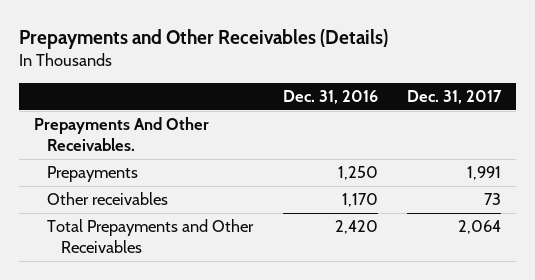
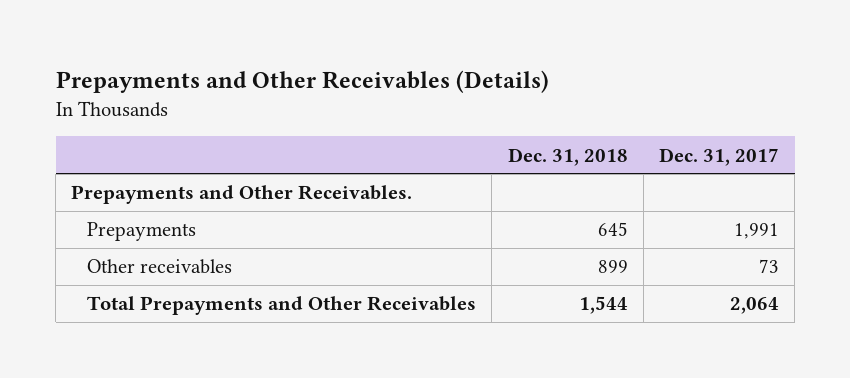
- | Dec. 31, 2016 | Dec. 31, 2017
+ | Dec. 31, 2018 | Dec. 31, 2017
- Prepayments And Other Receivables.
+ Prepayments and Other Receivables.

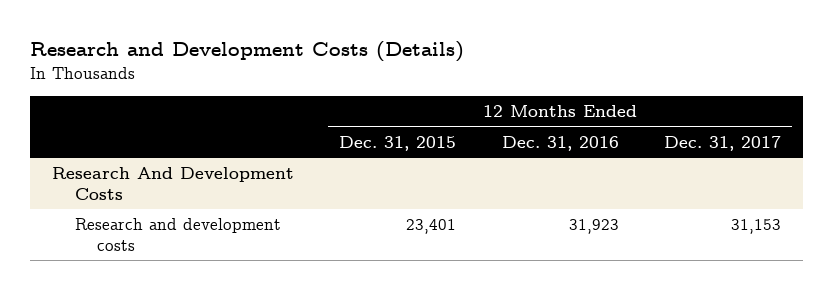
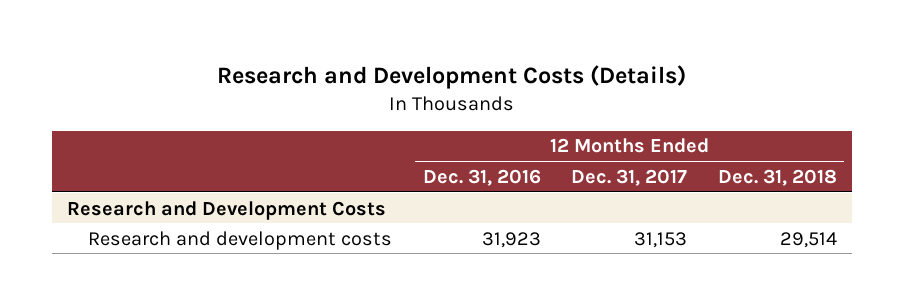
- | 12 Months Ended Dec. 31, 2015 | 12 Months Ended Dec. 31, 2016 | 12 Months Ended Dec. 31, 2017
+ | 12 Months Ended Dec. 31, 2016 | 12 Months Ended Dec. 31, 2017 | 12 Months Ended Dec. 31, 2018
- Research And Development Costs
+ Research and Development Costs

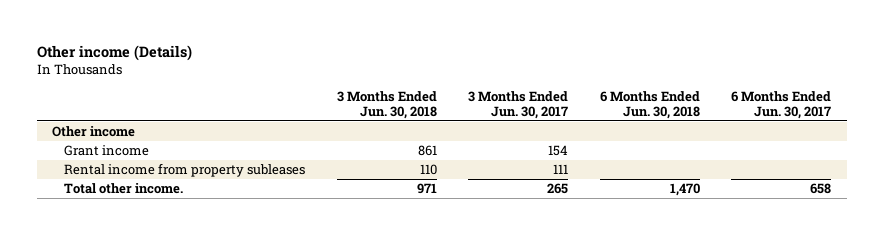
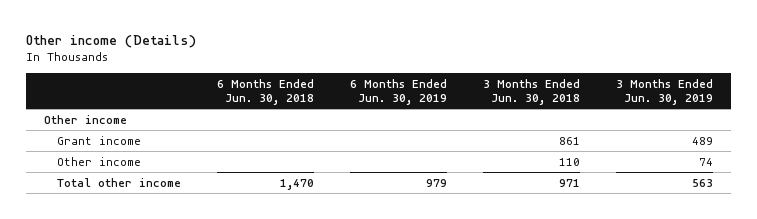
- | 3 Months Ended Jun. 30, 2018 | 3 Months Ended Jun. 30, 2017 | 6 Months Ended Jun. 30, 2018 | 6 Months Ended Jun. 30, 2017
+ | 6 Months Ended Jun. 30, 2018 | 6 Months Ended Jun. 30, 2019 | 3 Months Ended Jun. 30, 2018 | 3 Months Ended Jun. 30, 2019
- Rental income from property subleases | 110 | 111 | |
- Total other income. | 971 | 265 | 1,470 | 658
+ Other income | | | 110 | 74
+ Total other income | 1,470 | 979 | 971 | 563

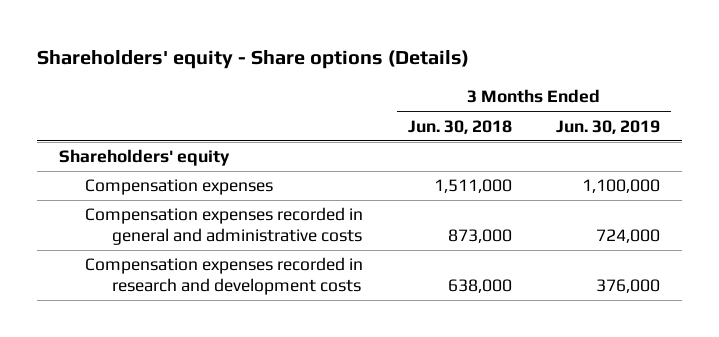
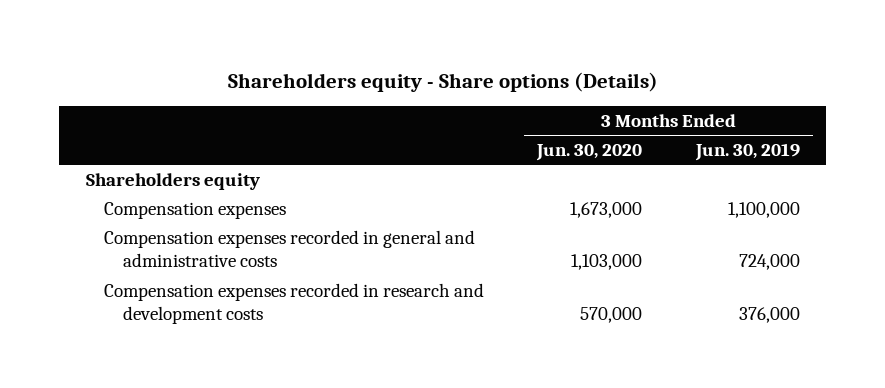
- Shareholders' equity - Share options (Details)
+ Shareholders equity - Share options (Details)
- | 3 Months Ended Jun. 30, 2018 | 3 Months Ended Jun. 30, 2019
+ | 3 Months Ended Jun. 30, 2020 | 3 Months Ended Jun. 30, 2019
- Shareholders' equity
+ Shareholders equity

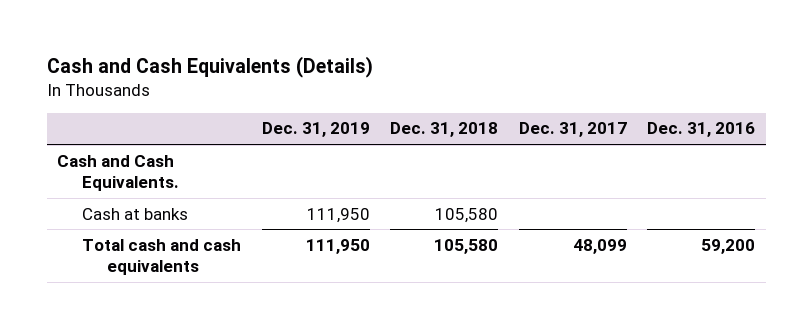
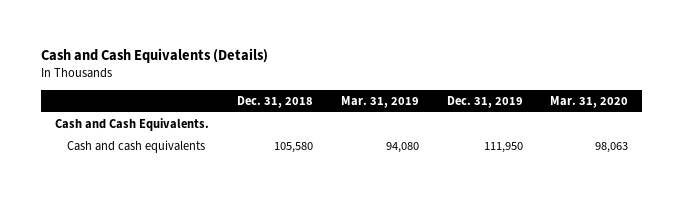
- | Dec. 31, 2019 | Dec. 31, 2018 | Dec. 31, 2017 | Dec. 31, 2016
+ | Dec. 31, 2018 | Mar. 31, 2019 | Dec. 31, 2019 | Mar. 31, 2020
- Cash at banks | 111,950 | 105,580 | |
- Total cash and cash equivalents | 111,950 | 105,580 | 48,099 | 59,200
+ Cash and cash equivalents | 105,580 | 94,080 | 111,950 | 98,063

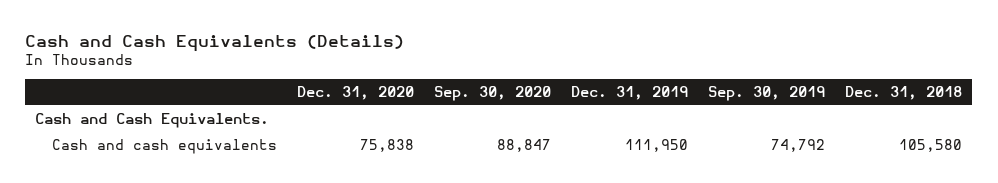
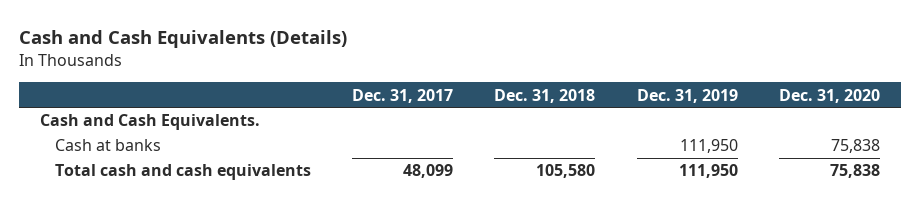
- | Dec. 31, 2020 | Sep. 30, 2020 | Dec. 31, 2019 | Sep. 30, 2019 | Dec. 31, 2018
+ | Dec. 31, 2017 | Dec. 31, 2018 | Dec. 31, 2019 | Dec. 31, 2020
- Cash and cash equivalents | 75,838 | 88,847 | 111,950 | 74,792 | 105,580
+ Cash at banks | | | 111,950 | 75,838
+ Total cash and cash equivalents | 48,099 | 105,580 | 111,950 | 75,838

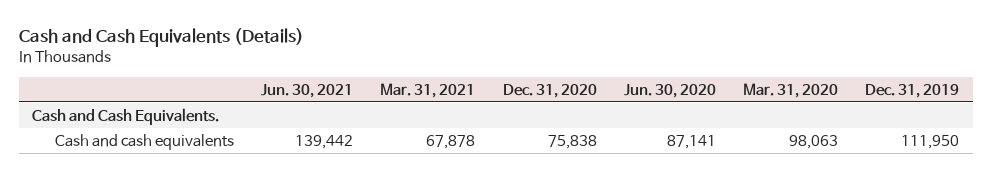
- | Dec. 31, 2017 | Dec. 31, 2018 | Dec. 31, 2019 | Dec. 31, 2020
+ | Jun. 30, 2021 | Mar. 31, 2021 | Dec. 31, 2020 | Jun. 30, 2020 | Mar. 31, 2020 | Dec. 31, 2019
- Cash at banks | | | 111,950 | 75,838
- Total cash and cash equivalents | 48,099 | 105,580 | 111,950 | 75,838
+ Cash and cash equivalents | 139,442 | 67,878 | 75,838 | 87,141 | 98,063 | 111,950

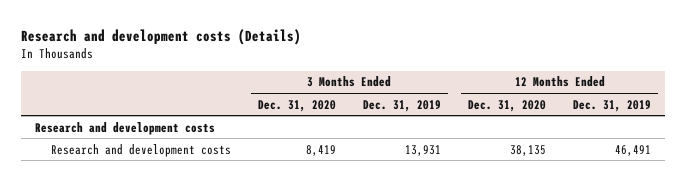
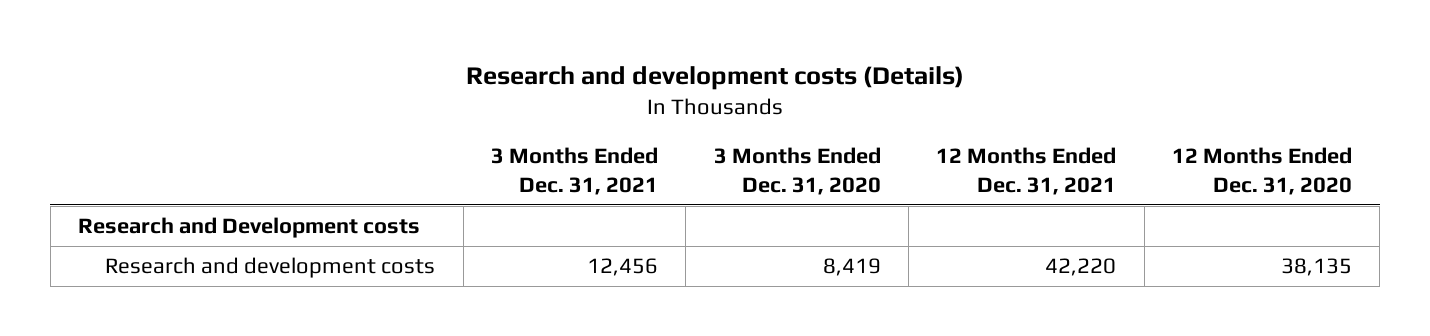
- | 3 Months Ended Dec. 31, 2020 | 3 Months Ended Dec. 31, 2019 | 12 Months Ended Dec. 31, 2020 | 12 Months Ended Dec. 31, 2019
+ | 3 Months Ended Dec. 31, 2021 | 3 Months Ended Dec. 31, 2020 | 12 Months Ended Dec. 31, 2021 | 12 Months Ended Dec. 31, 2020
- Research and development costs
+ Research and Development costs

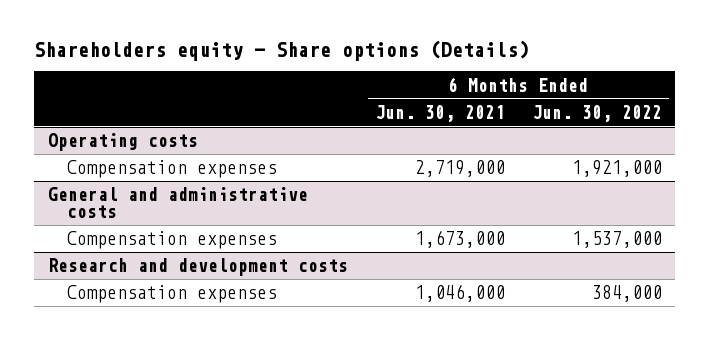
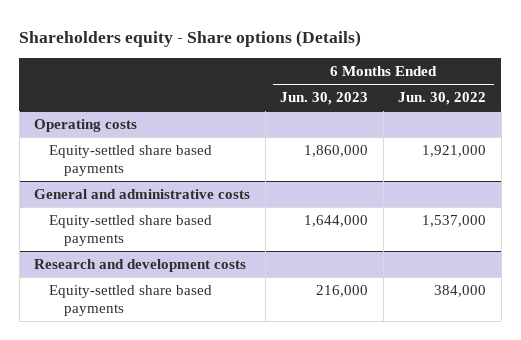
- | 6 Months Ended Jun. 30, 2021 | 6 Months Ended Jun. 30, 2022
+ | 6 Months Ended Jun. 30, 2023 | 6 Months Ended Jun. 30, 2022
@ Operating costs
- Compensation expenses | 2,719,000 | 1,921,000
+ Equity-settled share based payments | 1,860,000 | 1,921,000
@ General and administrative costs
- Compensation expenses | 1,673,000 | 1,537,000
+ Equity-settled share based payments | 1,644,000 | 1,537,000
@ Research and development costs
- Compensation expenses | 1,046,000 | 384,000
+ Equity-settled share based payments | 216,000 | 384,000

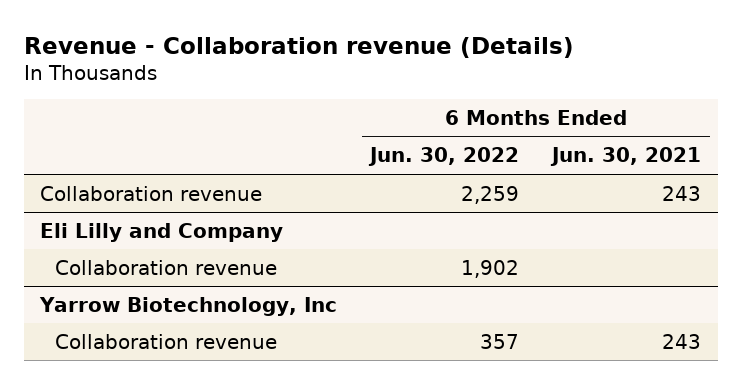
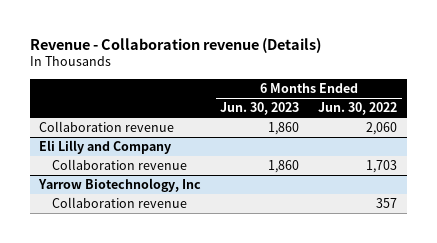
- | 6 Months Ended Jun. 30, 2022 | 6 Months Ended Jun. 30, 2021
+ | 6 Months Ended Jun. 30, 2023 | 6 Months Ended Jun. 30, 2022
- Collaboration revenue | 2,259 | 243
+ Collaboration revenue | 1,860 | 2,060
@ Eli Lilly and Company
- Collaboration revenue | 1,902 |
+ Collaboration revenue | 1,860 | 1,703

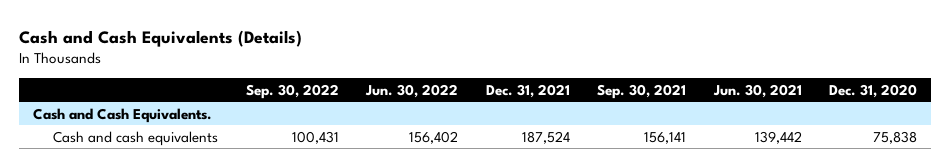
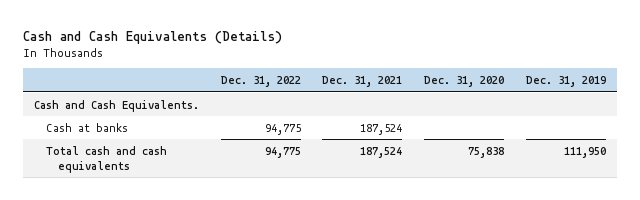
- | Sep. 30, 2022 | Jun. 30, 2022 | Dec. 31, 2021 | Sep. 30, 2021 | Jun. 30, 2021 | Dec. 31, 2020
+ | Dec. 31, 2022 | Dec. 31, 2021 | Dec. 31, 2020 | Dec. 31, 2019
- Cash and cash equivalents | 100,431 | 156,402 | 187,524 | 156,141 | 139,442 | 75,838
+ Cash at banks | 94,775 | 187,524 | |
+ Total cash and cash equivalents | 94,775 | 187,524 | 75,838 | 111,950

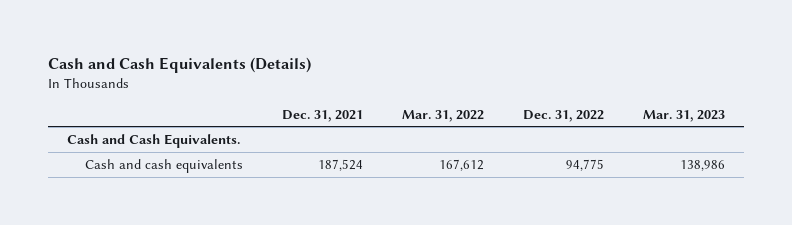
- | Dec. 31, 2022 | Dec. 31, 2021 | Dec. 31, 2020 | Dec. 31, 2019
+ | Dec. 31, 2021 | Mar. 31, 2022 | Dec. 31, 2022 | Mar. 31, 2023
- Cash at banks | 94,775 | 187,524 | |
- Total cash and cash equivalents | 94,775 | 187,524 | 75,838 | 111,950
+ Cash and cash equivalents | 187,524 | 167,612 | 94,775 | 138,986

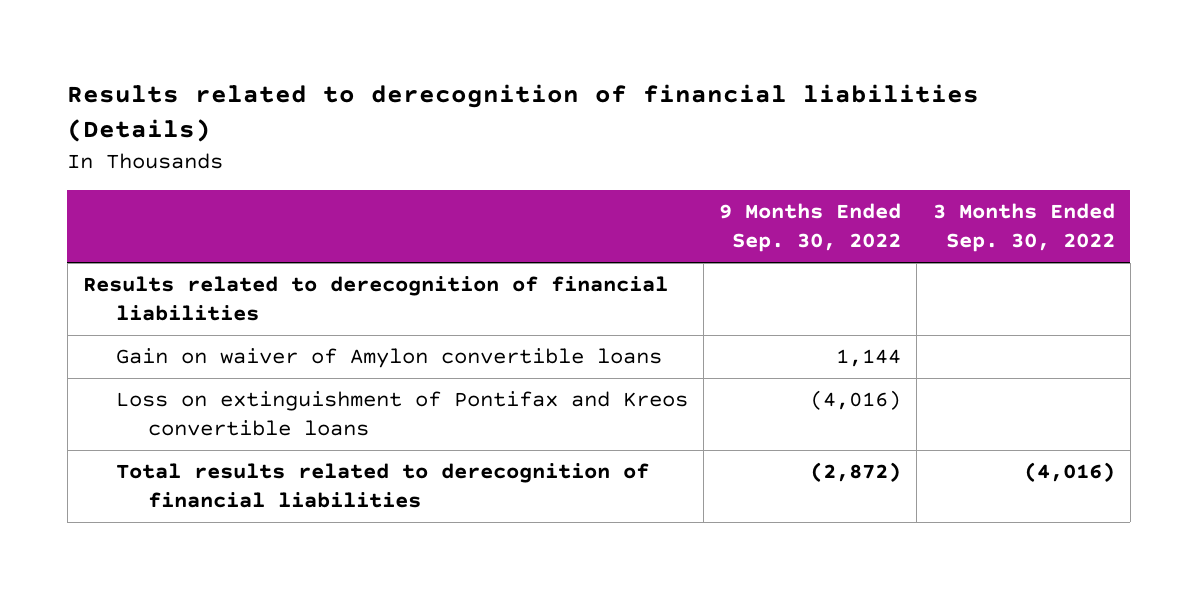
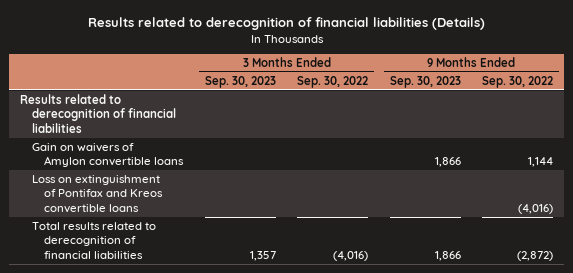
- | 9 Months Ended Sep. 30, 2022 | 3 Months Ended Sep. 30, 2022
+ | 3 Months Ended Sep. 30, 2023 | 3 Months Ended Sep. 30, 2022 | 9 Months Ended Sep. 30, 2023 | 9 Months Ended Sep. 30, 2022
- Gain on waiver of Amylon convertible loans | 1,144 |
+ Gain on waivers of Amylon convertible loans | | | 1,866 | 1,144

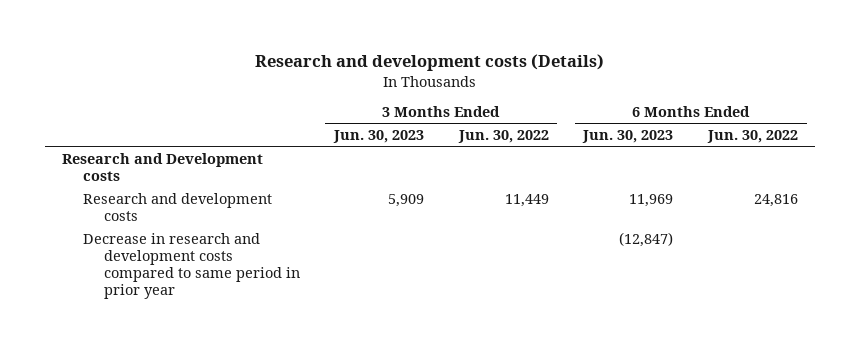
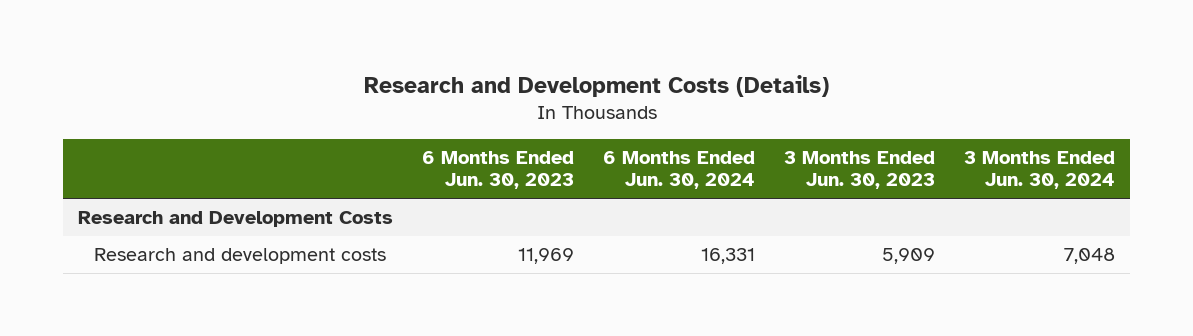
- Research and development costs (Details)
+ Research and Development Costs (Details)
- | 3 Months Ended Jun. 30, 2023 | 3 Months Ended Jun. 30, 2022 | 6 Months Ended Jun. 30, 2023 | 6 Months Ended Jun. 30, 2022
+ | 6 Months Ended Jun. 30, 2023 | 6 Months Ended Jun. 30, 2024 | 3 Months Ended Jun. 30, 2023 | 3 Months Ended Jun. 30, 2024
- Research and Development costs
+ Research and Development Costs
- Decrease in research and development costs compared to same period in prior year | | | (12,847) |

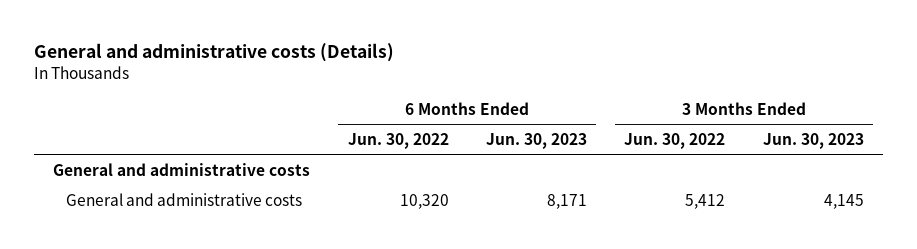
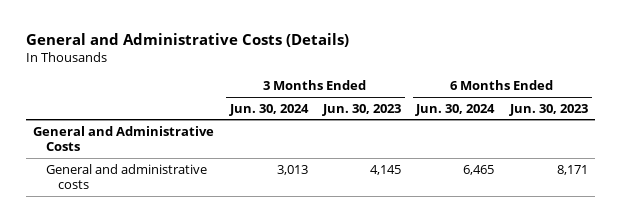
- General and administrative costs (Details)
+ General and Administrative Costs (Details)
- | 6 Months Ended Jun. 30, 2022 | 6 Months Ended Jun. 30, 2023 | 3 Months Ended Jun. 30, 2022 | 3 Months Ended Jun. 30, 2023
+ | 3 Months Ended Jun. 30, 2024 | 3 Months Ended Jun. 30, 2023 | 6 Months Ended Jun. 30, 2024 | 6 Months Ended Jun. 30, 2023
- General and administrative costs
+ General and Administrative Costs

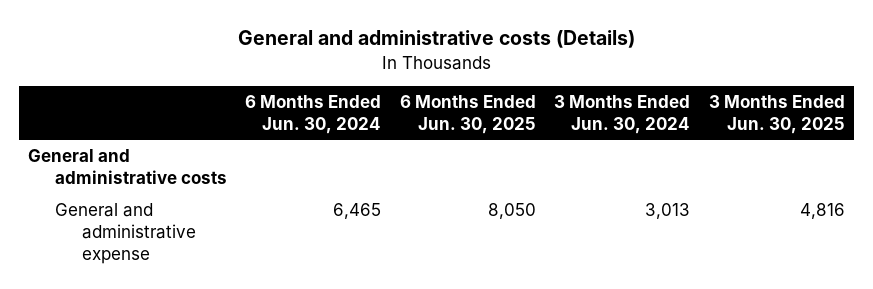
- General and Administrative Costs (Details)
+ General and administrative costs (Details)
- | 3 Months Ended Jun. 30, 2024 | 3 Months Ended Jun. 30, 2023 | 6 Months Ended Jun. 30, 2024 | 6 Months Ended Jun. 30, 2023
+ | 6 Months Ended Jun. 30, 2024 | 6 Months Ended Jun. 30, 2025 | 3 Months Ended Jun. 30, 2024 | 3 Months Ended Jun. 30, 2025
- General and Administrative Costs
- General and administrative costs | 3,013 | 4,145 | 6,465 | 8,171
+ General and administrative costs
+ General and administrative expense | 6,465 | 8,050 | 3,013 | 4,816

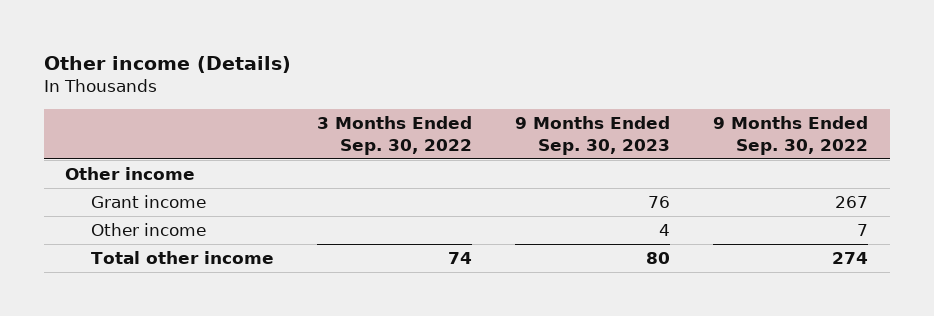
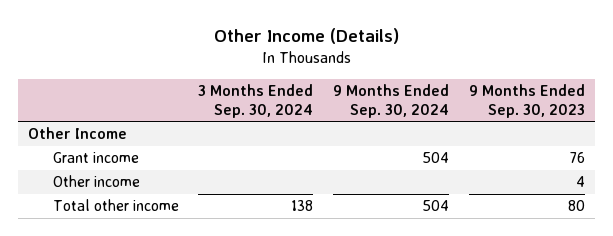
- Other income (Details)
+ Other Income (Details)
- | 3 Months Ended Sep. 30, 2022 | 9 Months Ended Sep. 30, 2023 | 9 Months Ended Sep. 30, 2022
+ | 3 Months Ended Sep. 30, 2024 | 9 Months Ended Sep. 30, 2024 | 9 Months Ended Sep. 30, 2023
- Other income
+ Other Income

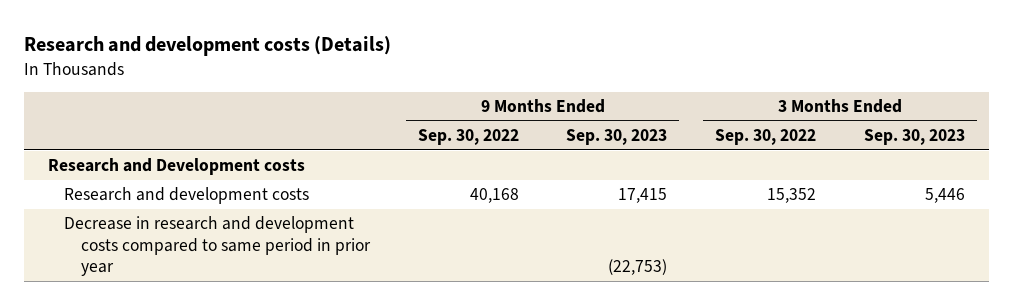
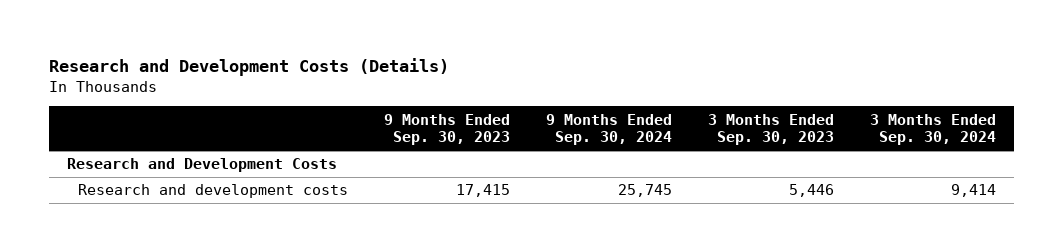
- Research and development costs (Details)
+ Research and Development Costs (Details)
- | 9 Months Ended Sep. 30, 2022 | 9 Months Ended Sep. 30, 2023 | 3 Months Ended Sep. 30, 2022 | 3 Months Ended Sep. 30, 2023
+ | 9 Months Ended Sep. 30, 2023 | 9 Months Ended Sep. 30, 2024 | 3 Months Ended Sep. 30, 2023 | 3 Months Ended Sep. 30, 2024
- Research and Development costs
+ Research and Development Costs
- Decrease in research and development costs compared to same period in prior year | | (22,753) | |

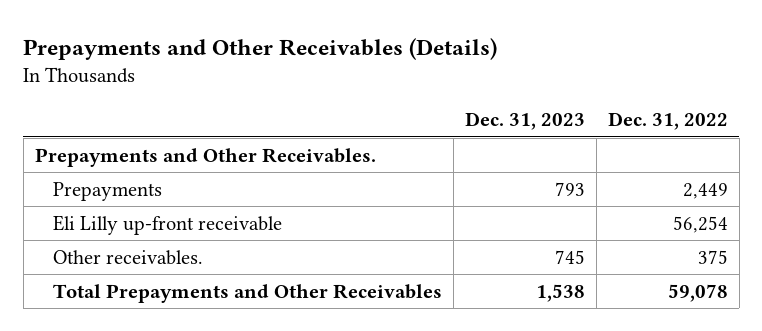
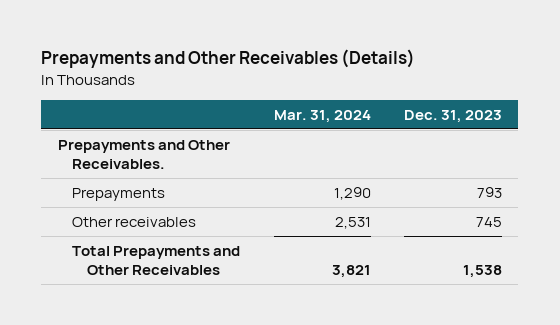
- | Dec. 31, 2023 | Dec. 31, 2022
+ | Mar. 31, 2024 | Dec. 31, 2023
- Eli Lilly up-front receivable | | 56,254
- Other receivables. | 745 | 375
+ Other receivables | 2,531 | 745

